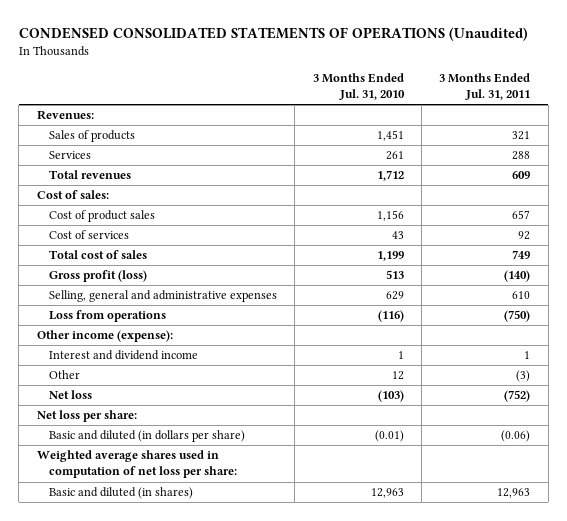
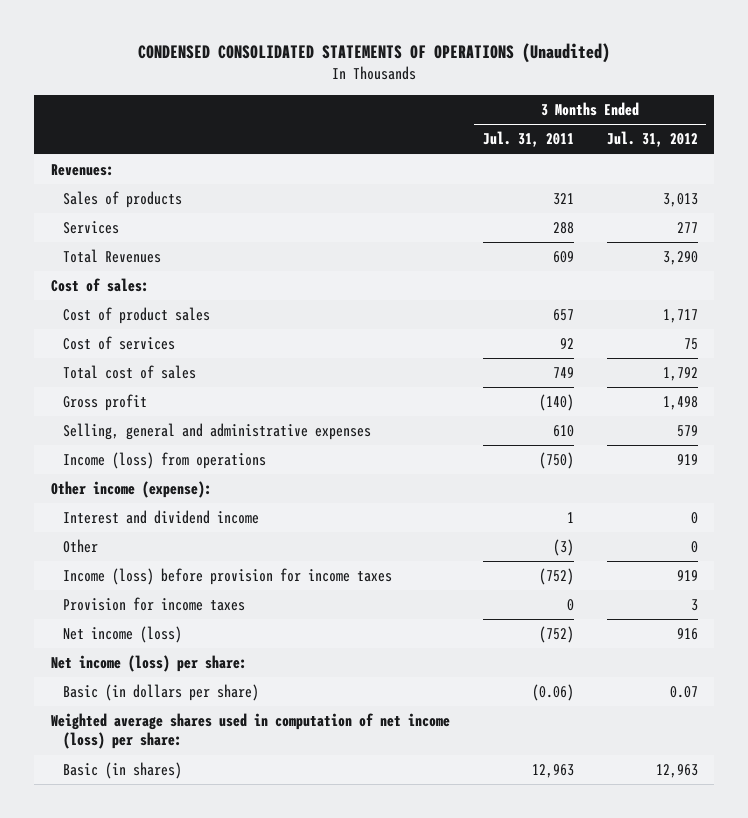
- | 3 Months Ended Jul. 31, 2010 | 3 Months Ended Jul. 31, 2011
+ | 3 Months Ended Jul. 31, 2011 | 3 Months Ended Jul. 31, 2012
- Total revenues | 1,712 | 609
+ Total Revenues | 609 | 3,290
- Gross profit (loss) | 513 | (140)
+ Gross profit | (140) | 1,498
- Loss from operations | (116) | (750)
+ Income (loss) from operations | (750) | 919
- Net loss | (103) | (752)
- Net loss per share:
- Basic and diluted (in dollars per share) | (0.01) | (0.06)
- Weighted average shares used in computation of net loss per share:
- Basic and diluted (in shares) | 12,963 | 12,963
+ Income (loss) before provision for income taxes | (752) | 919
+ Provision for income taxes | 0 | 3
+ Net income (loss) | (752) | 916
+ Net income (loss) per share:
+ Basic (in dollars per share) | (0.06) | 0.07
+ Weighted average shares used in computation of net income (loss) per share:
+ Basic (in shares) | 12,963 | 12,963

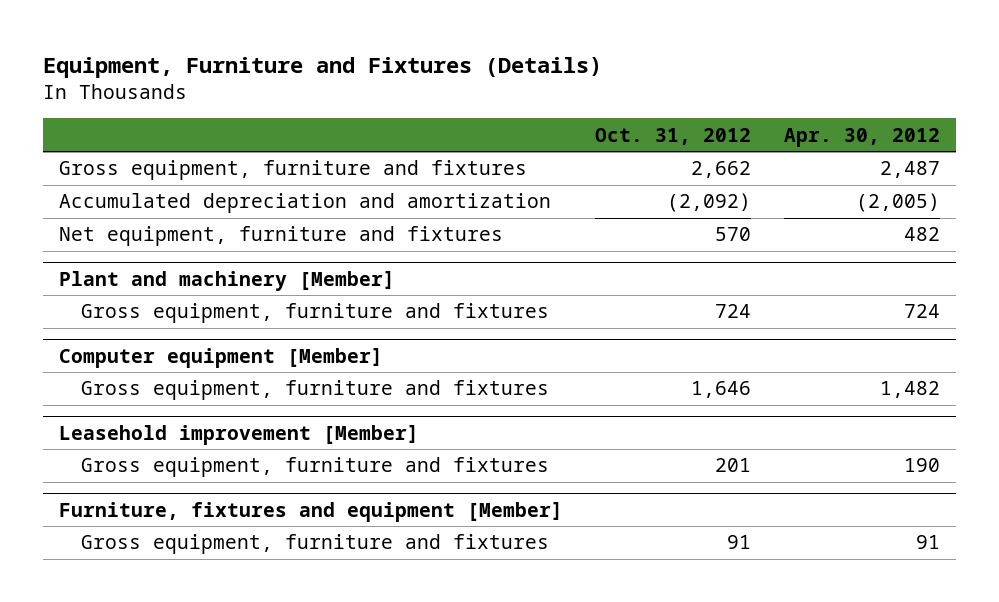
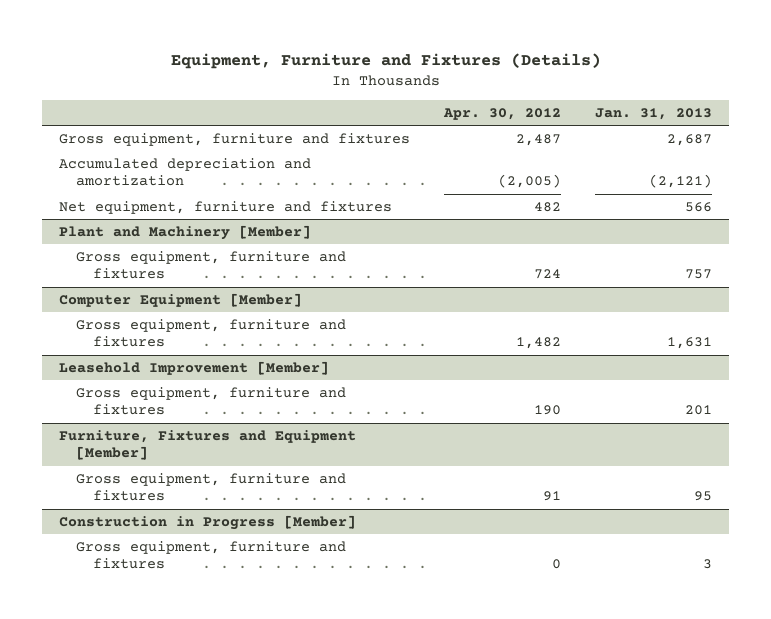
- | Oct. 31, 2012 | Apr. 30, 2012
+ | Apr. 30, 2012 | Jan. 31, 2013
- Plant and machinery [Member]
+ Plant and Machinery [Member]
- Computer equipment [Member]
+ Computer Equipment [Member]
- Leasehold improvement [Member]
+ Leasehold Improvement [Member]
- Furniture, fixtures and equipment [Member]
+ Furniture, Fixtures and Equipment [Member]
+ Construction in Progress [Member]
+ Gross equipment, furniture and fixtures | 0 | 3

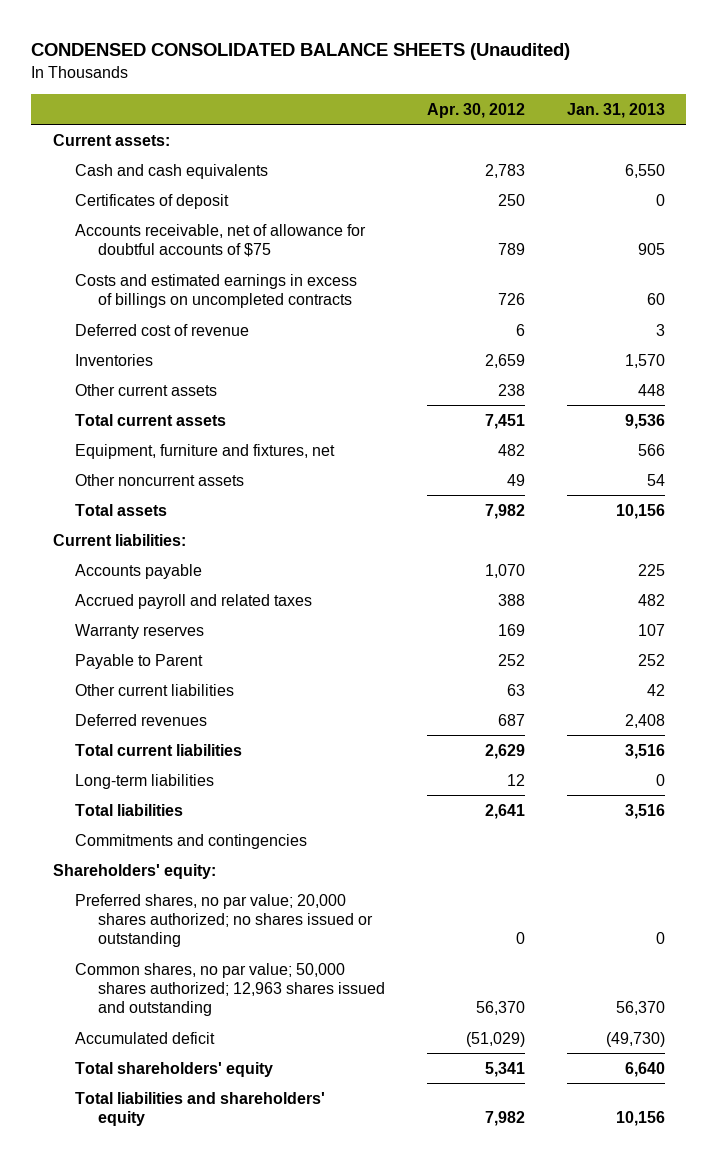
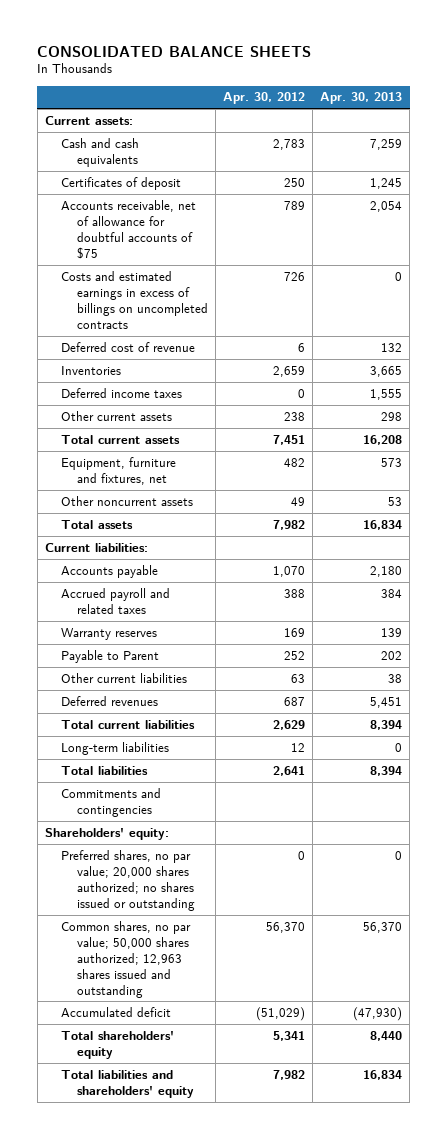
- CONDENSED CONSOLIDATED BALANCE SHEETS (Unaudited)
+ CONSOLIDATED BALANCE SHEETS
- | Apr. 30, 2012 | Jan. 31, 2013
+ | Apr. 30, 2012 | Apr. 30, 2013
+ Deferred income taxes | 0 | 1,555

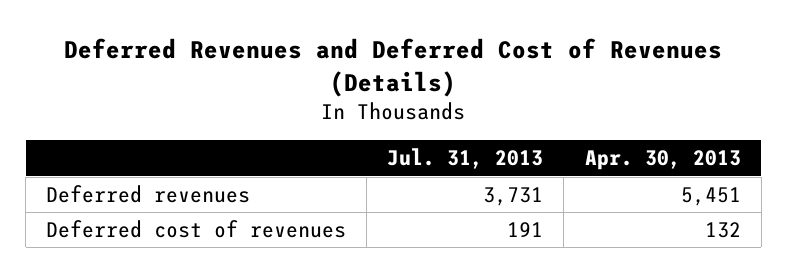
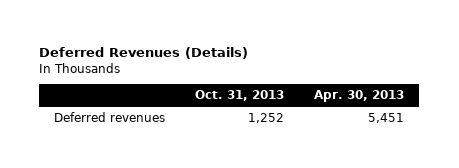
- Deferred Revenues and Deferred Cost of Revenues (Details)
+ Deferred Revenues (Details)
- | Jul. 31, 2013 | Apr. 30, 2013
+ | Oct. 31, 2013 | Apr. 30, 2013
- Deferred cost of revenues | 191 | 132

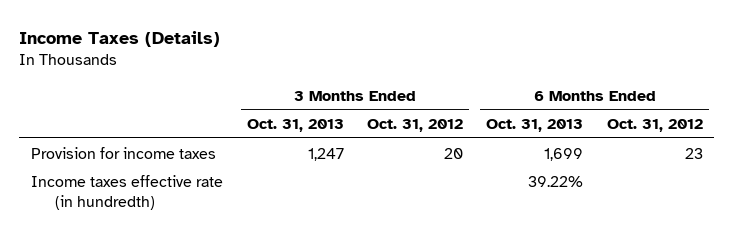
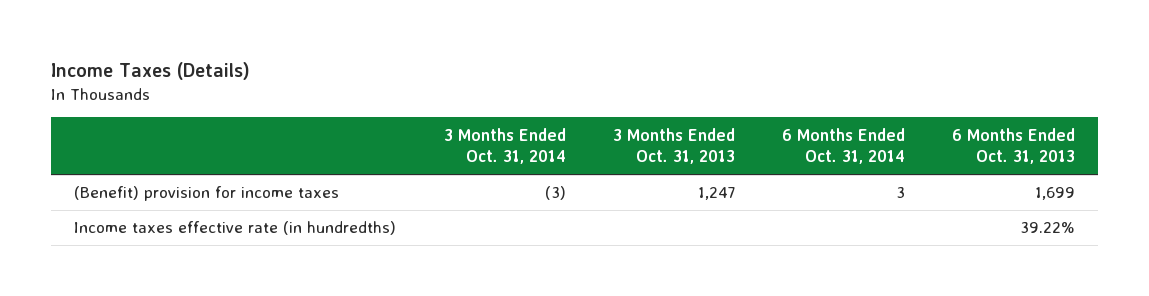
- | 3 Months Ended Oct. 31, 2013 | 3 Months Ended Oct. 31, 2012 | 6 Months Ended Oct. 31, 2013 | 6 Months Ended Oct. 31, 2012
+ | 3 Months Ended Oct. 31, 2014 | 3 Months Ended Oct. 31, 2013 | 6 Months Ended Oct. 31, 2014 | 6 Months Ended Oct. 31, 2013
- Provision for income taxes | 1,247 | 20 | 1,699 | 23
- Income taxes effective rate (in hundredth) | | | 39.22% |
+ (Benefit) provision for income taxes | (3) | 1,247 | 3 | 1,699
+ Income taxes effective rate (in hundredths) | | | | 39.22%

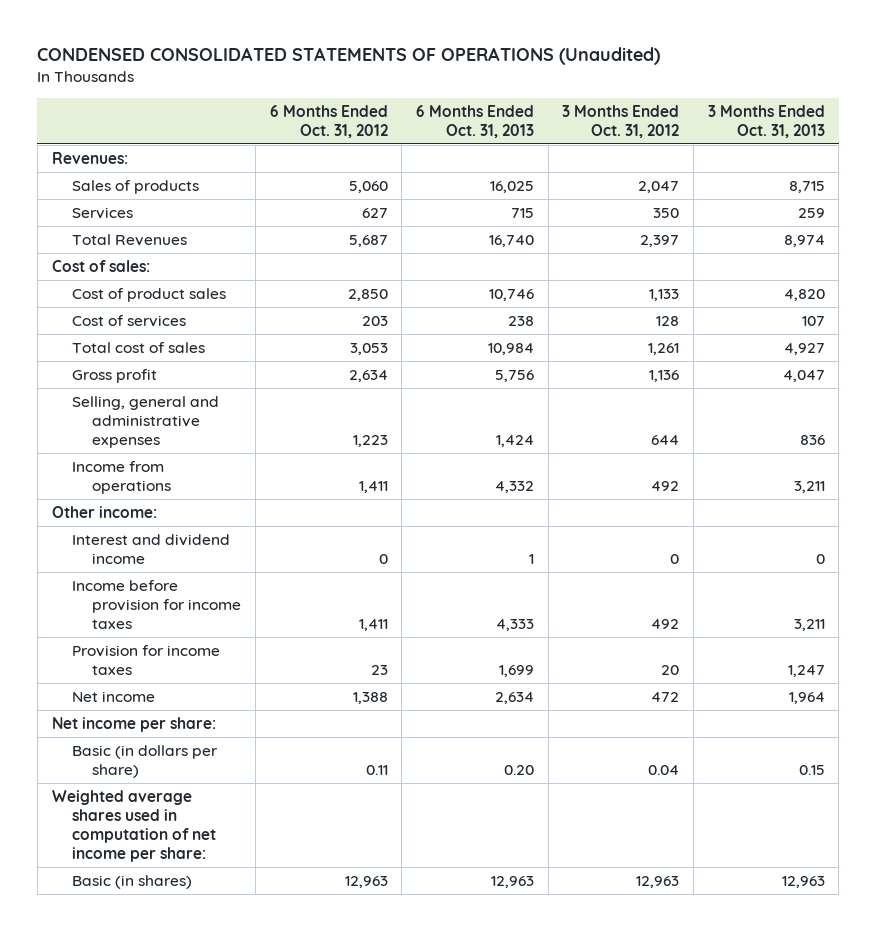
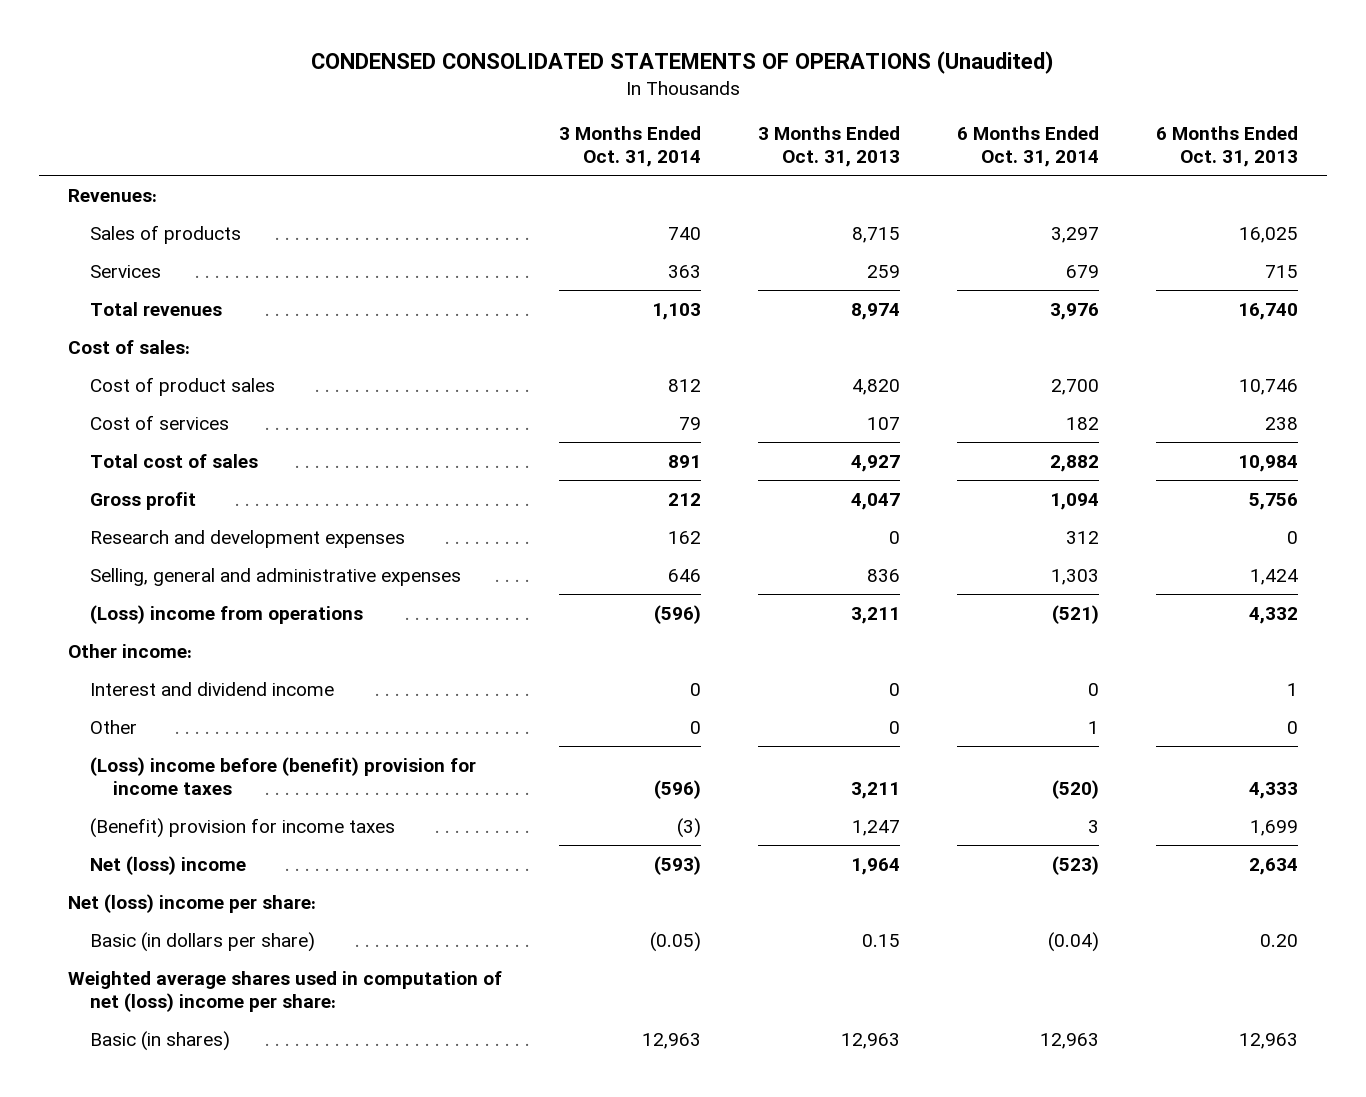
- | 6 Months Ended Oct. 31, 2012 | 6 Months Ended Oct. 31, 2013 | 3 Months Ended Oct. 31, 2012 | 3 Months Ended Oct. 31, 2013
+ | 3 Months Ended Oct. 31, 2014 | 3 Months Ended Oct. 31, 2013 | 6 Months Ended Oct. 31, 2014 | 6 Months Ended Oct. 31, 2013
- Total Revenues | 5,687 | 16,740 | 2,397 | 8,974
+ Total revenues | 1,103 | 8,974 | 3,976 | 16,740
+ Research and development expenses | 162 | 0 | 312 | 0
- Income from operations | 1,411 | 4,332 | 492 | 3,211
+ (Loss) income from operations | (596) | 3,211 | (521) | 4,332
- Income before provision for income taxes | 1,411 | 4,333 | 492 | 3,211
- Provision for income taxes | 23 | 1,699 | 20 | 1,247
- Net income | 1,388 | 2,634 | 472 | 1,964
- Net income per share:
+ Other | 0 | 0 | 1 | 0
+ (Loss) income before (benefit) provision for income taxes | (596) | 3,211 | (520) | 4,333
+ (Benefit) provision for income taxes | (3) | 1,247 | 3 | 1,699
+ Net (loss) income | (593) | 1,964 | (523) | 2,634
+ Net (loss) income per share:
- Weighted average shares used in computation of net income per share:
+ Weighted average shares used in computation of net (loss) income per share:

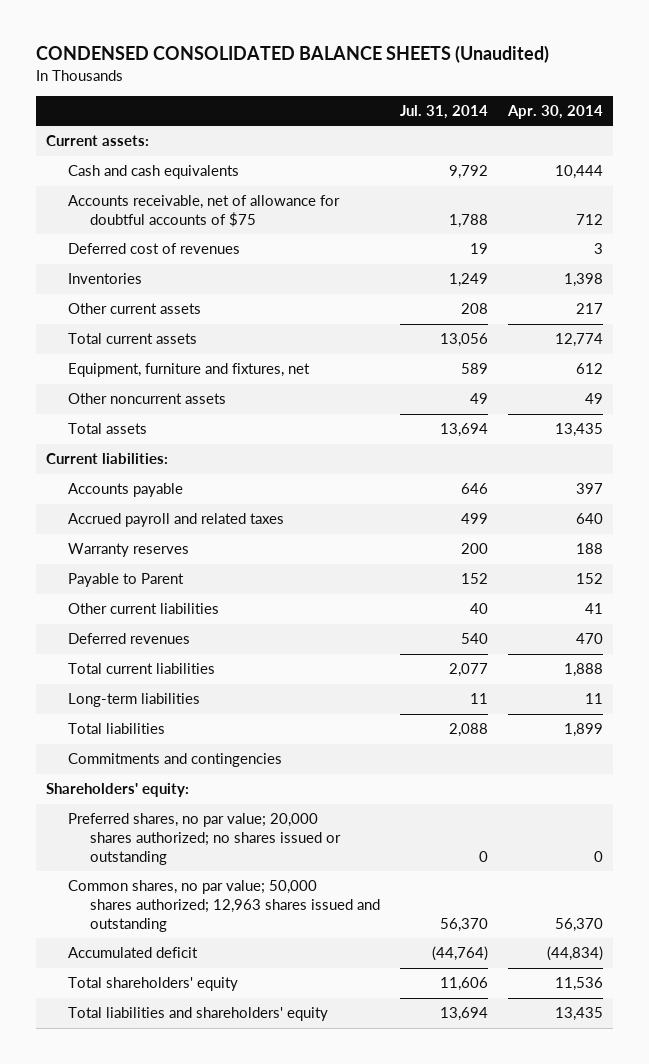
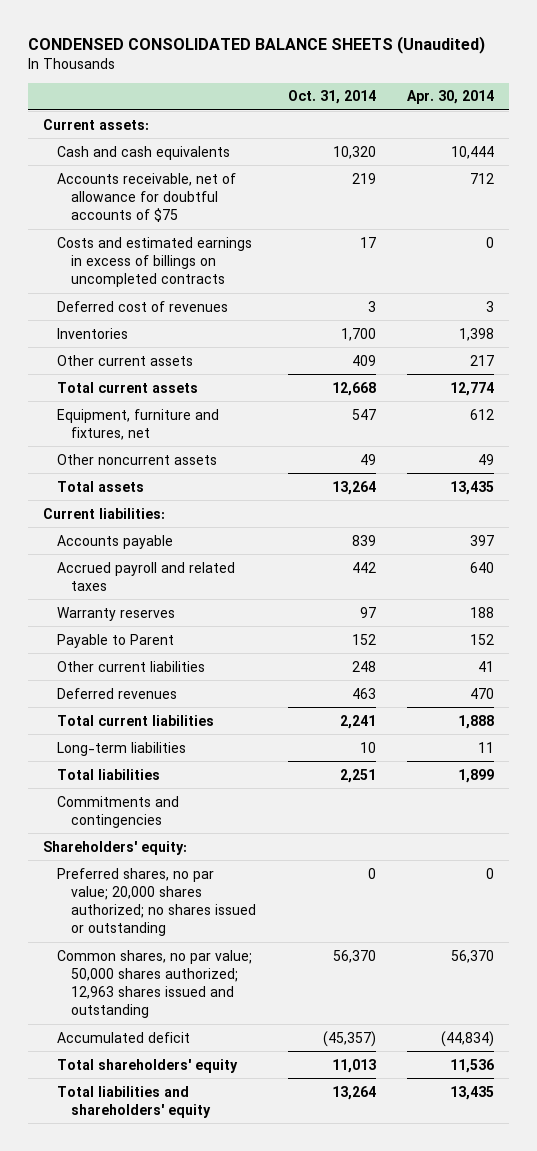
- | Jul. 31, 2014 | Apr. 30, 2014
+ | Oct. 31, 2014 | Apr. 30, 2014
+ Costs and estimated earnings in excess of billings on uncompleted contracts | 17 | 0

